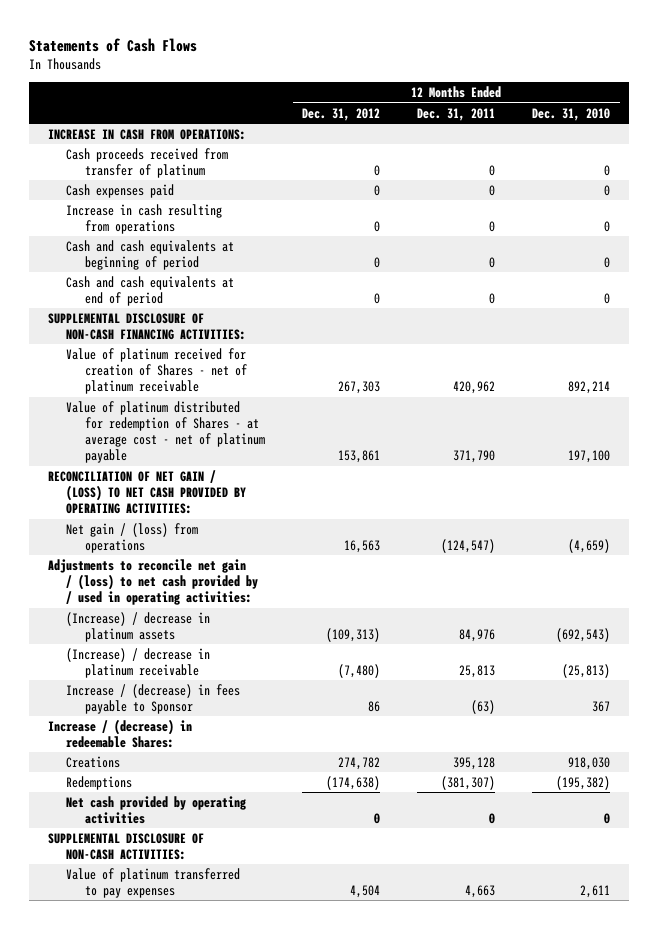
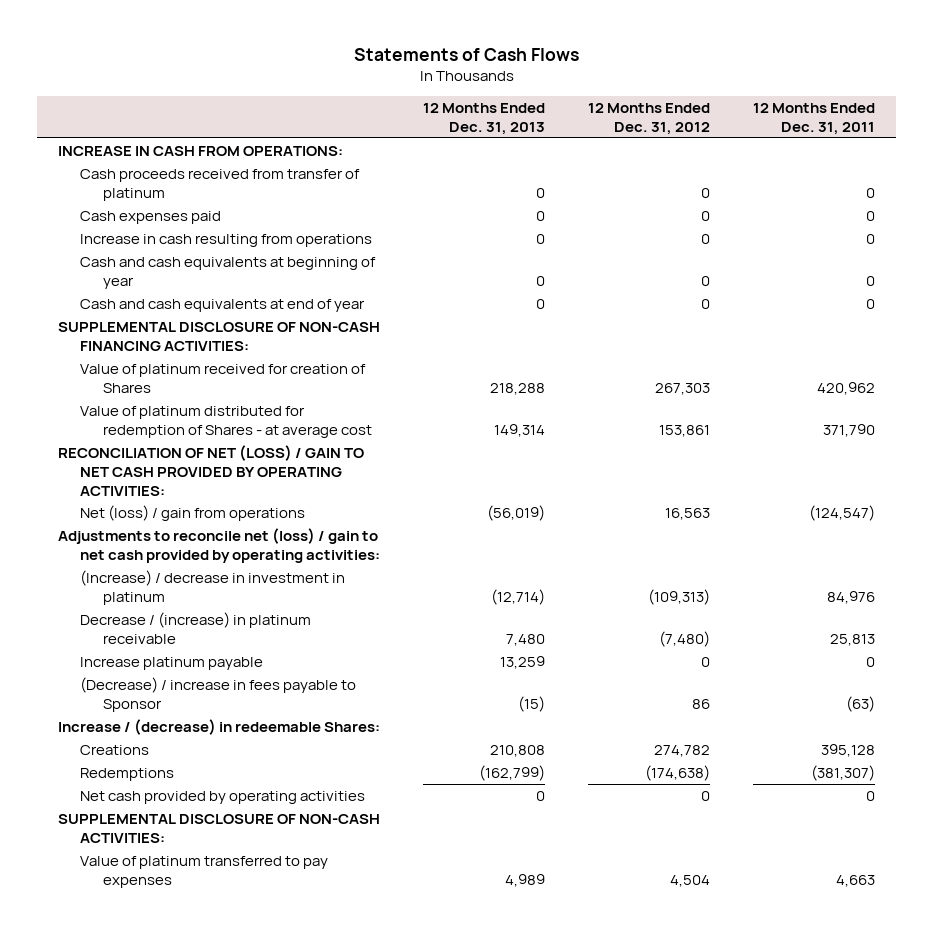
- | 12 Months Ended Dec. 31, 2012 | 12 Months Ended Dec. 31, 2011 | 12 Months Ended Dec. 31, 2010
+ | 12 Months Ended Dec. 31, 2013 | 12 Months Ended Dec. 31, 2012 | 12 Months Ended Dec. 31, 2011
- Cash and cash equivalents at beginning of period | 0 | 0 | 0
- Cash and cash equivalents at end of period | 0 | 0 | 0
+ Cash and cash equivalents at beginning of year | 0 | 0 | 0
+ Cash and cash equivalents at end of year | 0 | 0 | 0
- Value of platinum received for creation of Shares - net of platinum receivable | 267,303 | 420,962 | 892,214
- Value of platinum distributed for redemption of Shares - at average cost - net of platinum payable | 153,861 | 371,790 | 197,100
- RECONCILIATION OF NET GAIN / (LOSS) TO NET CASH PROVIDED BY OPERATING ACTIVITIES:
- Net gain / (loss) from operations | 16,563 | (124,547) | (4,659)
- Adjustments to reconcile net gain / (loss) to net cash provided by / used in operating activities:
- (Increase) / decrease in platinum assets | (109,313) | 84,976 | (692,543)
- (Increase) / decrease in platinum receivable | (7,480) | 25,813 | (25,813)
- Increase / (decrease) in fees payable to Sponsor | 86 | (63) | 367
+ Value of platinum received for creation of Shares | 218,288 | 267,303 | 420,962
+ Value of platinum distributed for redemption of Shares - at average cost | 149,314 | 153,861 | 371,790
+ RECONCILIATION OF NET (LOSS) / GAIN TO NET CASH PROVIDED BY OPERATING ACTIVITIES:
+ Net (loss) / gain from operations | (56,019) | 16,563 | (124,547)
+ Adjustments to reconcile net (loss) / gain to net cash provided by operating activities:
+ (Increase) / decrease in investment in platinum | (12,714) | (109,313) | 84,976
+ Decrease / (increase) in platinum receivable | 7,480 | (7,480) | 25,813
+ Increase platinum payable | 13,259 | 0 | 0
+ (Decrease) / increase in fees payable to Sponsor | (15) | 86 | (63)

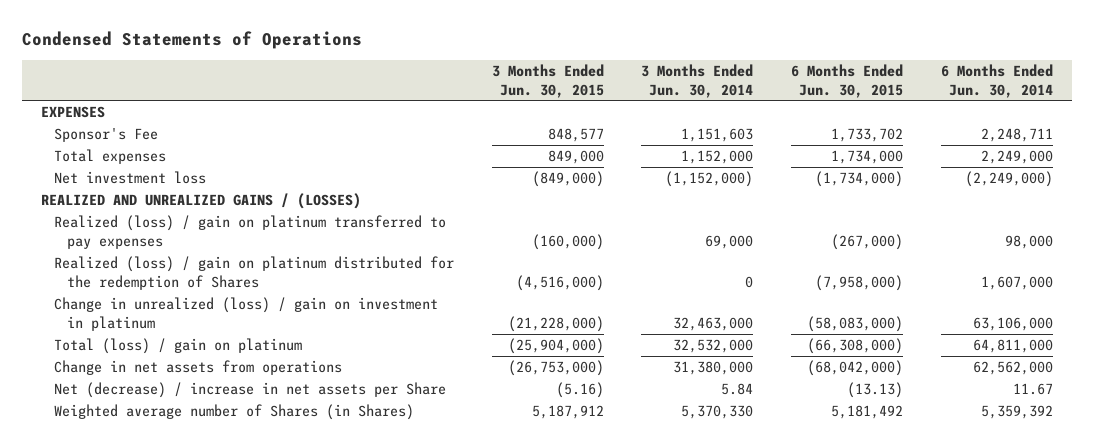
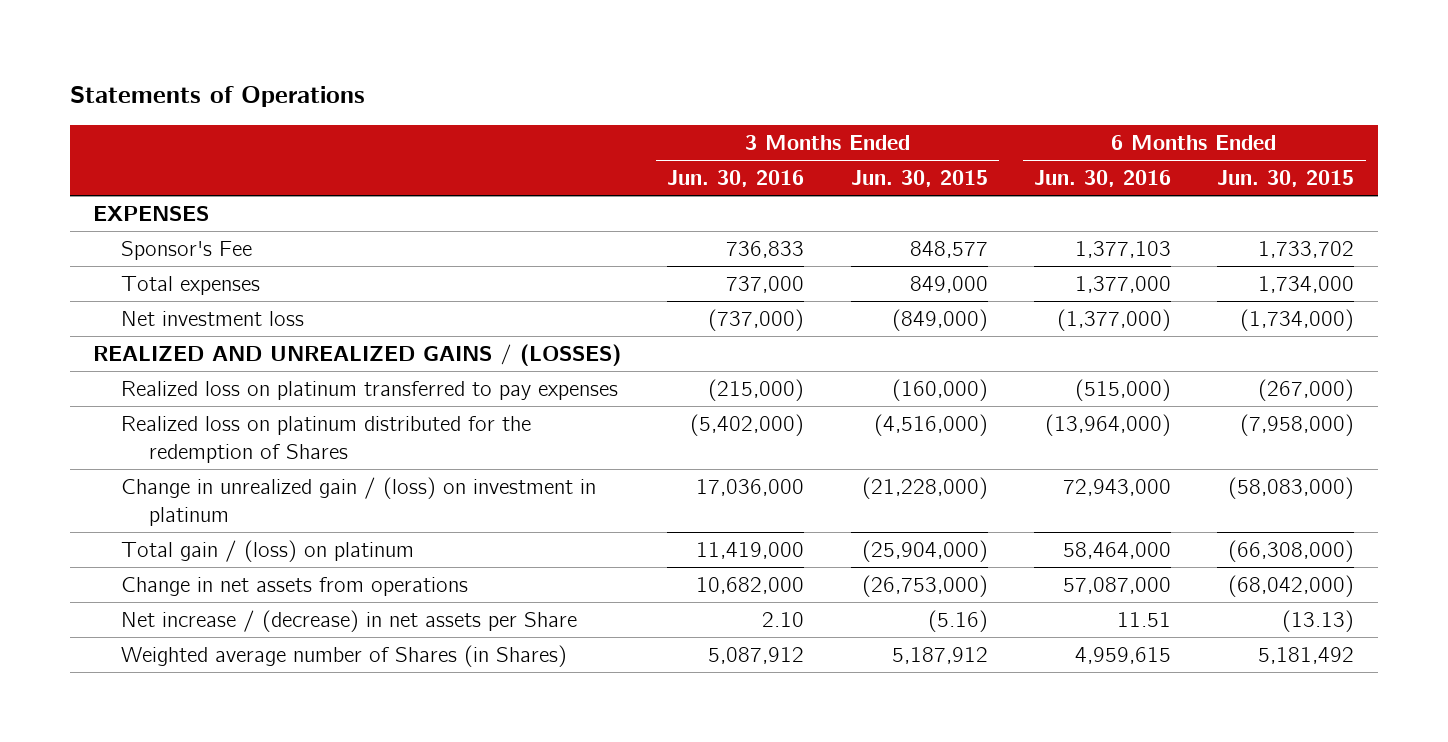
- Condensed Statements of Operations
+ Statements of Operations
- | 3 Months Ended Jun. 30, 2015 | 3 Months Ended Jun. 30, 2014 | 6 Months Ended Jun. 30, 2015 | 6 Months Ended Jun. 30, 2014
+ | 3 Months Ended Jun. 30, 2016 | 3 Months Ended Jun. 30, 2015 | 6 Months Ended Jun. 30, 2016 | 6 Months Ended Jun. 30, 2015
- Realized (loss) / gain on platinum transferred to pay expenses | (160,000) | 69,000 | (267,000) | 98,000
- Realized (loss) / gain on platinum distributed for the redemption of Shares | (4,516,000) | 0 | (7,958,000) | 1,607,000
- Change in unrealized (loss) / gain on investment in platinum | (21,228,000) | 32,463,000 | (58,083,000) | 63,106,000
- Total (loss) / gain on platinum | (25,904,000) | 32,532,000 | (66,308,000) | 64,811,000
+ Realized loss on platinum transferred to pay expenses | (215,000) | (160,000) | (515,000) | (267,000)
+ Realized loss on platinum distributed for the redemption of Shares | (5,402,000) | (4,516,000) | (13,964,000) | (7,958,000)
+ Change in unrealized gain / (loss) on investment in platinum | 17,036,000 | (21,228,000) | 72,943,000 | (58,083,000)
+ Total gain / (loss) on platinum | 11,419,000 | (25,904,000) | 58,464,000 | (66,308,000)
- Net (decrease) / increase in net assets per Share | (5.16) | 5.84 | (13.13) | 11.67
+ Net increase / (decrease) in net assets per Share | 2.10 | (5.16) | 11.51 | (13.13)

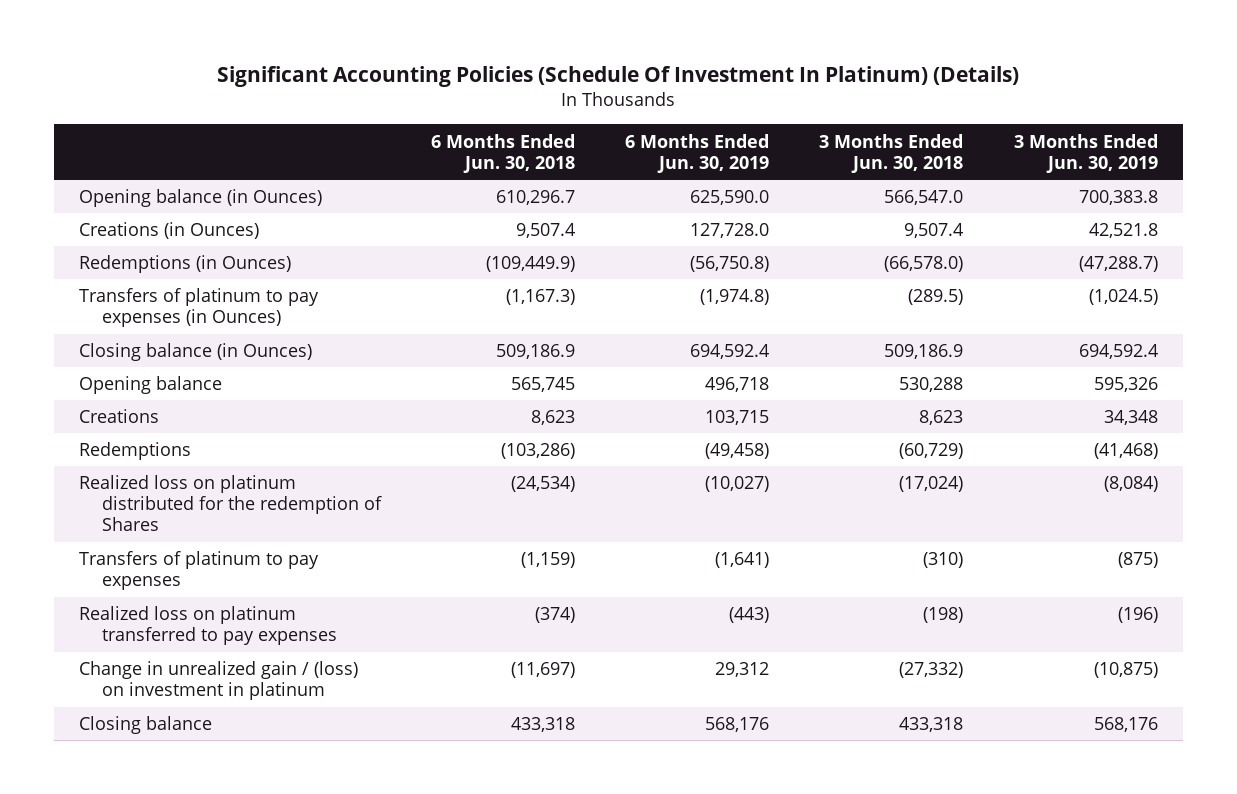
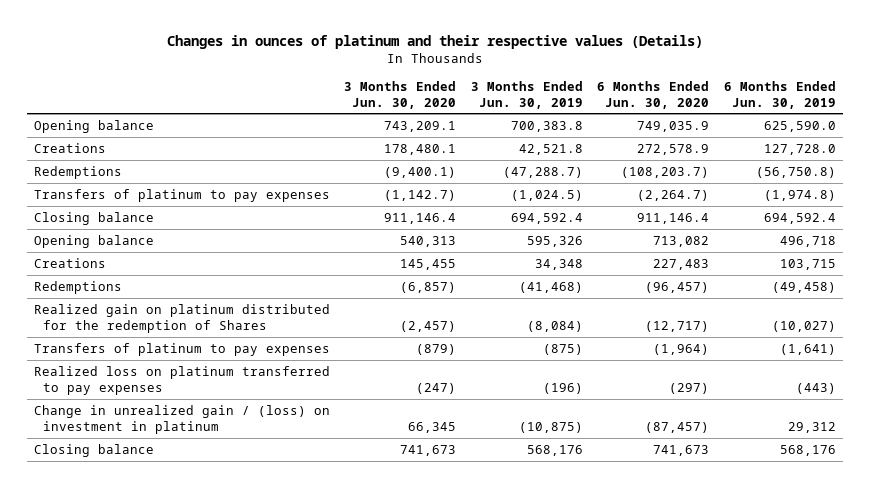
- Significant Accounting Policies (Schedule Of Investment In Platinum) (Details)
+ Changes in ounces of platinum and their respective values (Details)
- | 6 Months Ended Jun. 30, 2018 | 6 Months Ended Jun. 30, 2019 | 3 Months Ended Jun. 30, 2018 | 3 Months Ended Jun. 30, 2019
+ | 3 Months Ended Jun. 30, 2020 | 3 Months Ended Jun. 30, 2019 | 6 Months Ended Jun. 30, 2020 | 6 Months Ended Jun. 30, 2019
- Opening balance (in Ounces) | 610,296.7 | 625,590.0 | 566,547.0 | 700,383.8
- Creations (in Ounces) | 9,507.4 | 127,728.0 | 9,507.4 | 42,521.8
- Redemptions (in Ounces) | (109,449.9) | (56,750.8) | (66,578.0) | (47,288.7)
- Transfers of platinum to pay expenses (in Ounces) | (1,167.3) | (1,974.8) | (289.5) | (1,024.5)
- Closing balance (in Ounces) | 509,186.9 | 694,592.4 | 509,186.9 | 694,592.4
+ Opening balance | 743,209.1 | 700,383.8 | 749,035.9 | 625,590.0
+ Creations | 178,480.1 | 42,521.8 | 272,578.9 | 127,728.0
+ Redemptions | (9,400.1) | (47,288.7) | (108,203.7) | (56,750.8)
+ Transfers of platinum to pay expenses | (1,142.7) | (1,024.5) | (2,264.7) | (1,974.8)
+ Closing balance | 911,146.4 | 694,592.4 | 911,146.4 | 694,592.4
- Realized loss on platinum distributed for the redemption of Shares | (24,534) | (10,027) | (17,024) | (8,084)
+ Realized gain on platinum distributed for the redemption of Shares | (2,457) | (8,084) | (12,717) | (10,027)

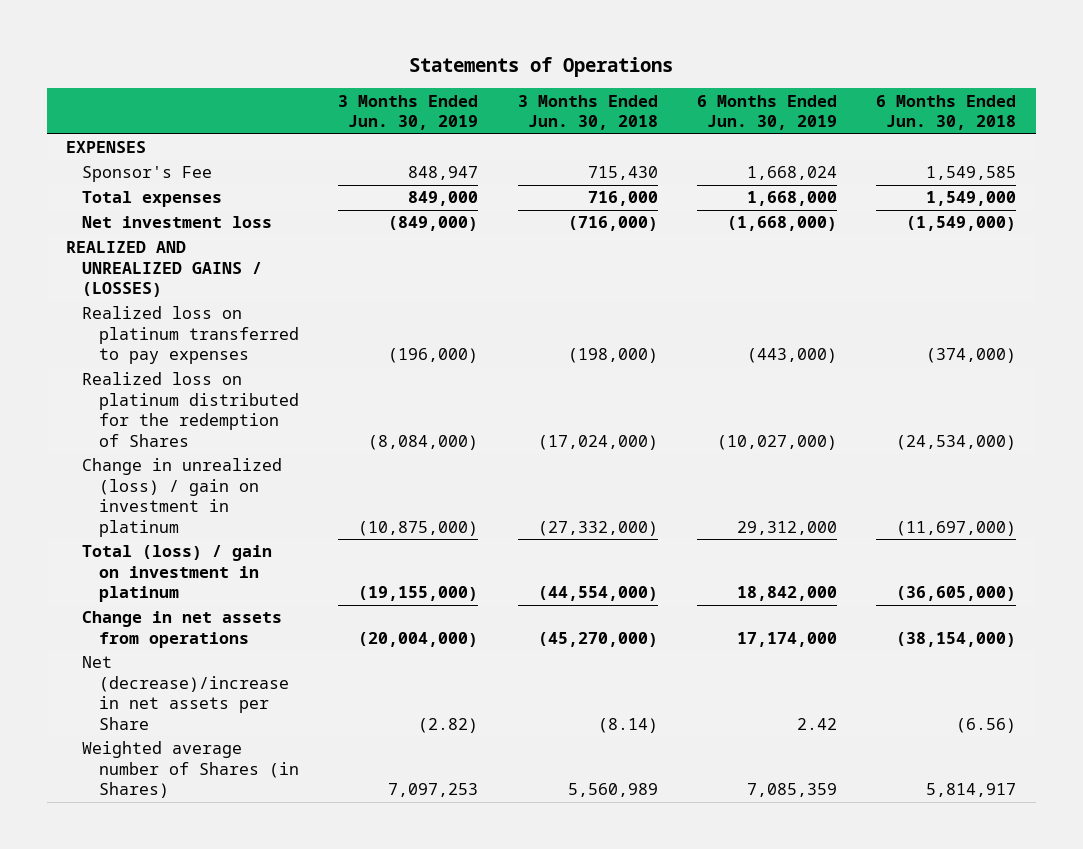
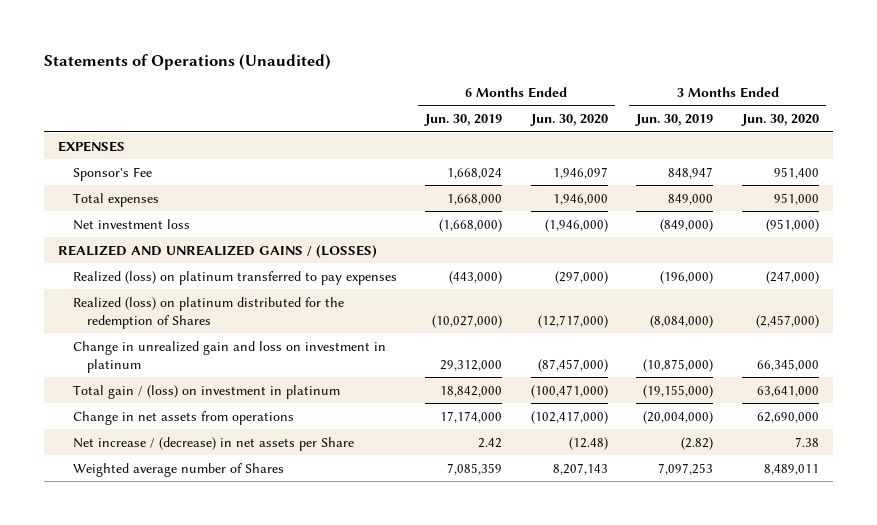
- Statements of Operations
+ Statements of Operations (Unaudited)
- | 3 Months Ended Jun. 30, 2019 | 3 Months Ended Jun. 30, 2018 | 6 Months Ended Jun. 30, 2019 | 6 Months Ended Jun. 30, 2018
+ | 6 Months Ended Jun. 30, 2019 | 6 Months Ended Jun. 30, 2020 | 3 Months Ended Jun. 30, 2019 | 3 Months Ended Jun. 30, 2020
- Realized loss on platinum transferred to pay expenses | (196,000) | (198,000) | (443,000) | (374,000)
- Realized loss on platinum distributed for the redemption of Shares | (8,084,000) | (17,024,000) | (10,027,000) | (24,534,000)
- Change in unrealized (loss) / gain on investment in platinum | (10,875,000) | (27,332,000) | 29,312,000 | (11,697,000)
- Total (loss) / gain on investment in platinum | (19,155,000) | (44,554,000) | 18,842,000 | (36,605,000)
+ Realized (loss) on platinum transferred to pay expenses | (443,000) | (297,000) | (196,000) | (247,000)
+ Realized (loss) on platinum distributed for the redemption of Shares | (10,027,000) | (12,717,000) | (8,084,000) | (2,457,000)
+ Change in unrealized gain and loss on investment in platinum | 29,312,000 | (87,457,000) | (10,875,000) | 66,345,000
+ Total gain / (loss) on investment in platinum | 18,842,000 | (100,471,000) | (19,155,000) | 63,641,000
- Net (decrease)/increase in net assets per Share | (2.82) | (8.14) | 2.42 | (6.56)
- Weighted average number of Shares (in Shares) | 7,097,253 | 5,560,989 | 7,085,359 | 5,814,917
+ Net increase / (decrease) in net assets per Share | 2.42 | (12.48) | (2.82) | 7.38
+ Weighted average number of Shares | 7,085,359 | 8,207,143 | 7,097,253 | 8,489,011

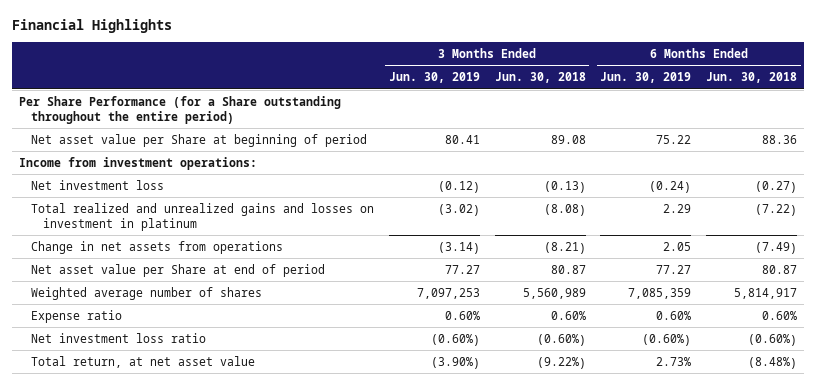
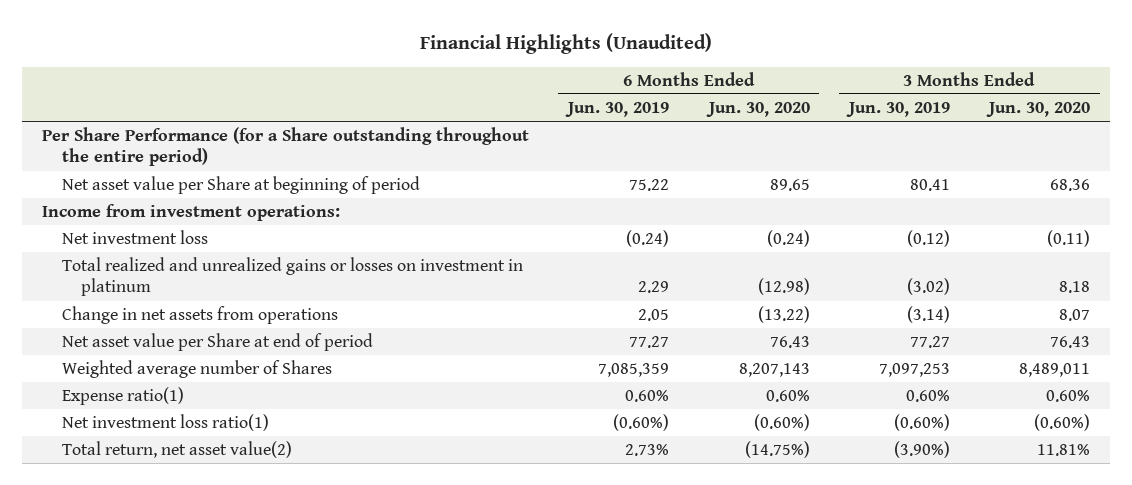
- Financial Highlights
+ Financial Highlights (Unaudited)
- | 3 Months Ended Jun. 30, 2019 | 3 Months Ended Jun. 30, 2018 | 6 Months Ended Jun. 30, 2019 | 6 Months Ended Jun. 30, 2018
+ | 6 Months Ended Jun. 30, 2019 | 6 Months Ended Jun. 30, 2020 | 3 Months Ended Jun. 30, 2019 | 3 Months Ended Jun. 30, 2020
- Total realized and unrealized gains and losses on investment in platinum | (3.02) | (8.08) | 2.29 | (7.22)
+ Total realized and unrealized gains or losses on investment in platinum | 2.29 | (12.98) | (3.02) | 8.18
- Weighted average number of shares | 7,097,253 | 5,560,989 | 7,085,359 | 5,814,917
- Expense ratio | 0.60% | 0.60% | 0.60% | 0.60%
- Net investment loss ratio | (0.60%) | (0.60%) | (0.60%) | (0.60%)
- Total return, at net asset value | (3.90%) | (9.22%) | 2.73% | (8.48%)
+ Weighted average number of Shares | 7,085,359 | 8,207,143 | 7,097,253 | 8,489,011
+ Expense ratio(1) | 0.60% | 0.60% | 0.60% | 0.60%
+ Net investment loss ratio(1) | (0.60%) | (0.60%) | (0.60%) | (0.60%)
+ Total return, net asset value(2) | 2.73% | (14.75%) | (3.90%) | 11.81%

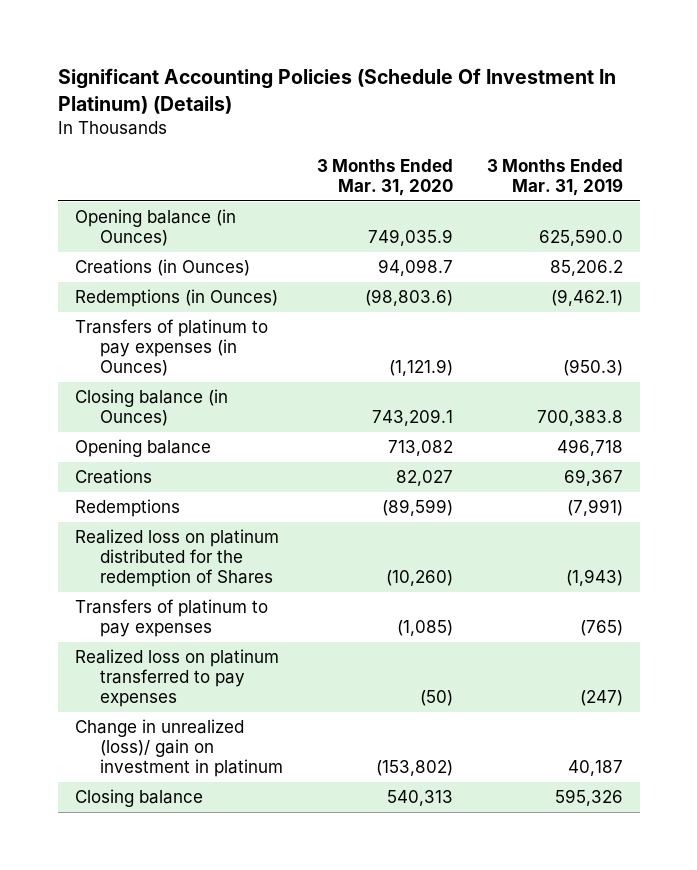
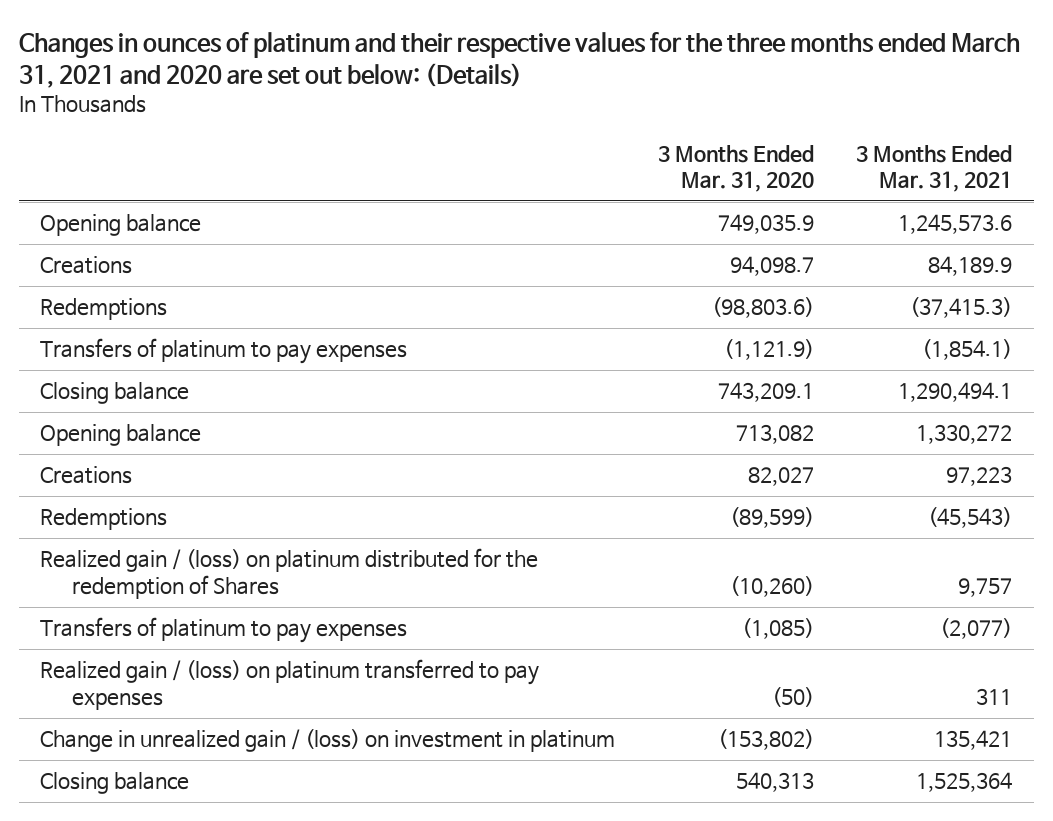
- Significant Accounting Policies (Schedule Of Investment In Platinum) (Details)
+ Changes in ounces of platinum and their respective values for the three months ended March 31, 2021 and 2020 are set out below: (Details)
- | 3 Months Ended Mar. 31, 2020 | 3 Months Ended Mar. 31, 2019
+ | 3 Months Ended Mar. 31, 2020 | 3 Months Ended Mar. 31, 2021
- Opening balance (in Ounces) | 749,035.9 | 625,590.0
- Creations (in Ounces) | 94,098.7 | 85,206.2
- Redemptions (in Ounces) | (98,803.6) | (9,462.1)
- Transfers of platinum to pay expenses (in Ounces) | (1,121.9) | (950.3)
- Closing balance (in Ounces) | 743,209.1 | 700,383.8
+ Opening balance | 749,035.9 | 1,245,573.6
+ Creations | 94,098.7 | 84,189.9
+ Redemptions | (98,803.6) | (37,415.3)
+ Transfers of platinum to pay expenses | (1,121.9) | (1,854.1)
+ Closing balance | 743,209.1 | 1,290,494.1
- Realized loss on platinum distributed for the redemption of Shares | (10,260) | (1,943)
+ Realized gain / (loss) on platinum distributed for the redemption of Shares | (10,260) | 9,757
- Realized loss on platinum transferred to pay expenses | (50) | (247)
- Change in unrealized (loss)/ gain on investment in platinum | (153,802) | 40,187
+ Realized gain / (loss) on platinum transferred to pay expenses | (50) | 311
+ Change in unrealized gain / (loss) on investment in platinum | (153,802) | 135,421

